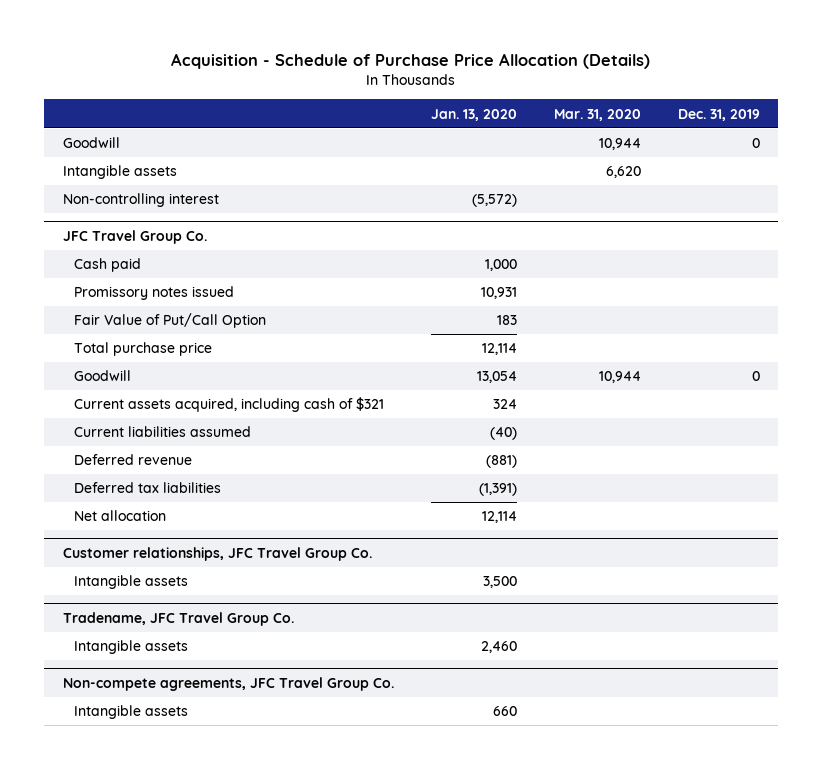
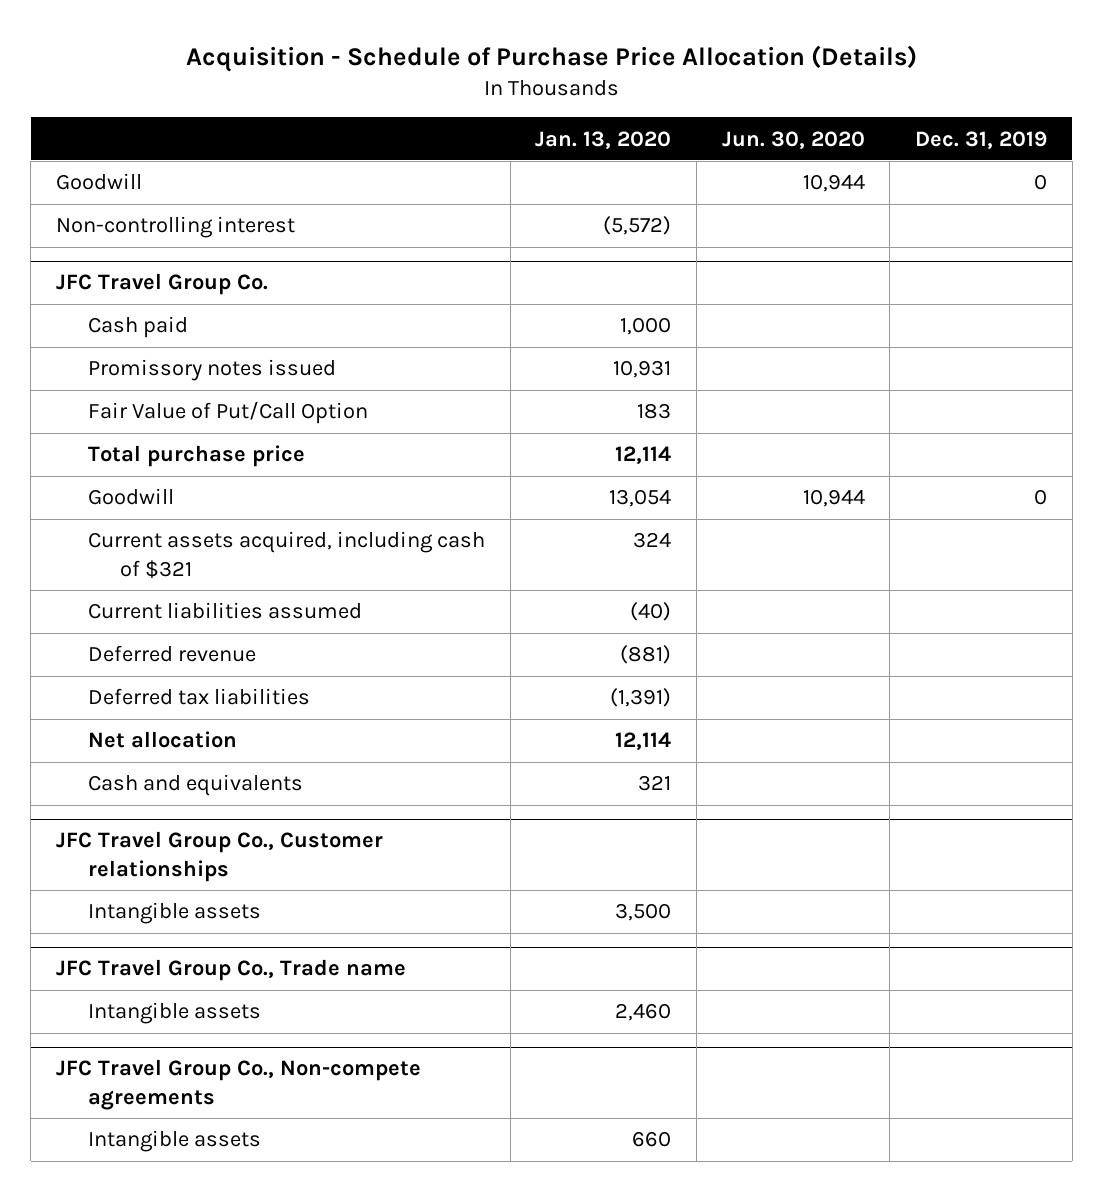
- | Jan. 13, 2020 | Mar. 31, 2020 | Dec. 31, 2019
+ | Jan. 13, 2020 | Jun. 30, 2020 | Dec. 31, 2019
- Intangible assets | | 6,620 |
- Customer relationships, JFC Travel Group Co.
@ JFC Travel Group Co.
+ Cash and equivalents | 321 | |
+ JFC Travel Group Co., Customer relationships
- Tradename, JFC Travel Group Co.
+ JFC Travel Group Co., Trade name
- Non-compete agreements, JFC Travel Group Co.
+ JFC Travel Group Co., Non-compete agreements

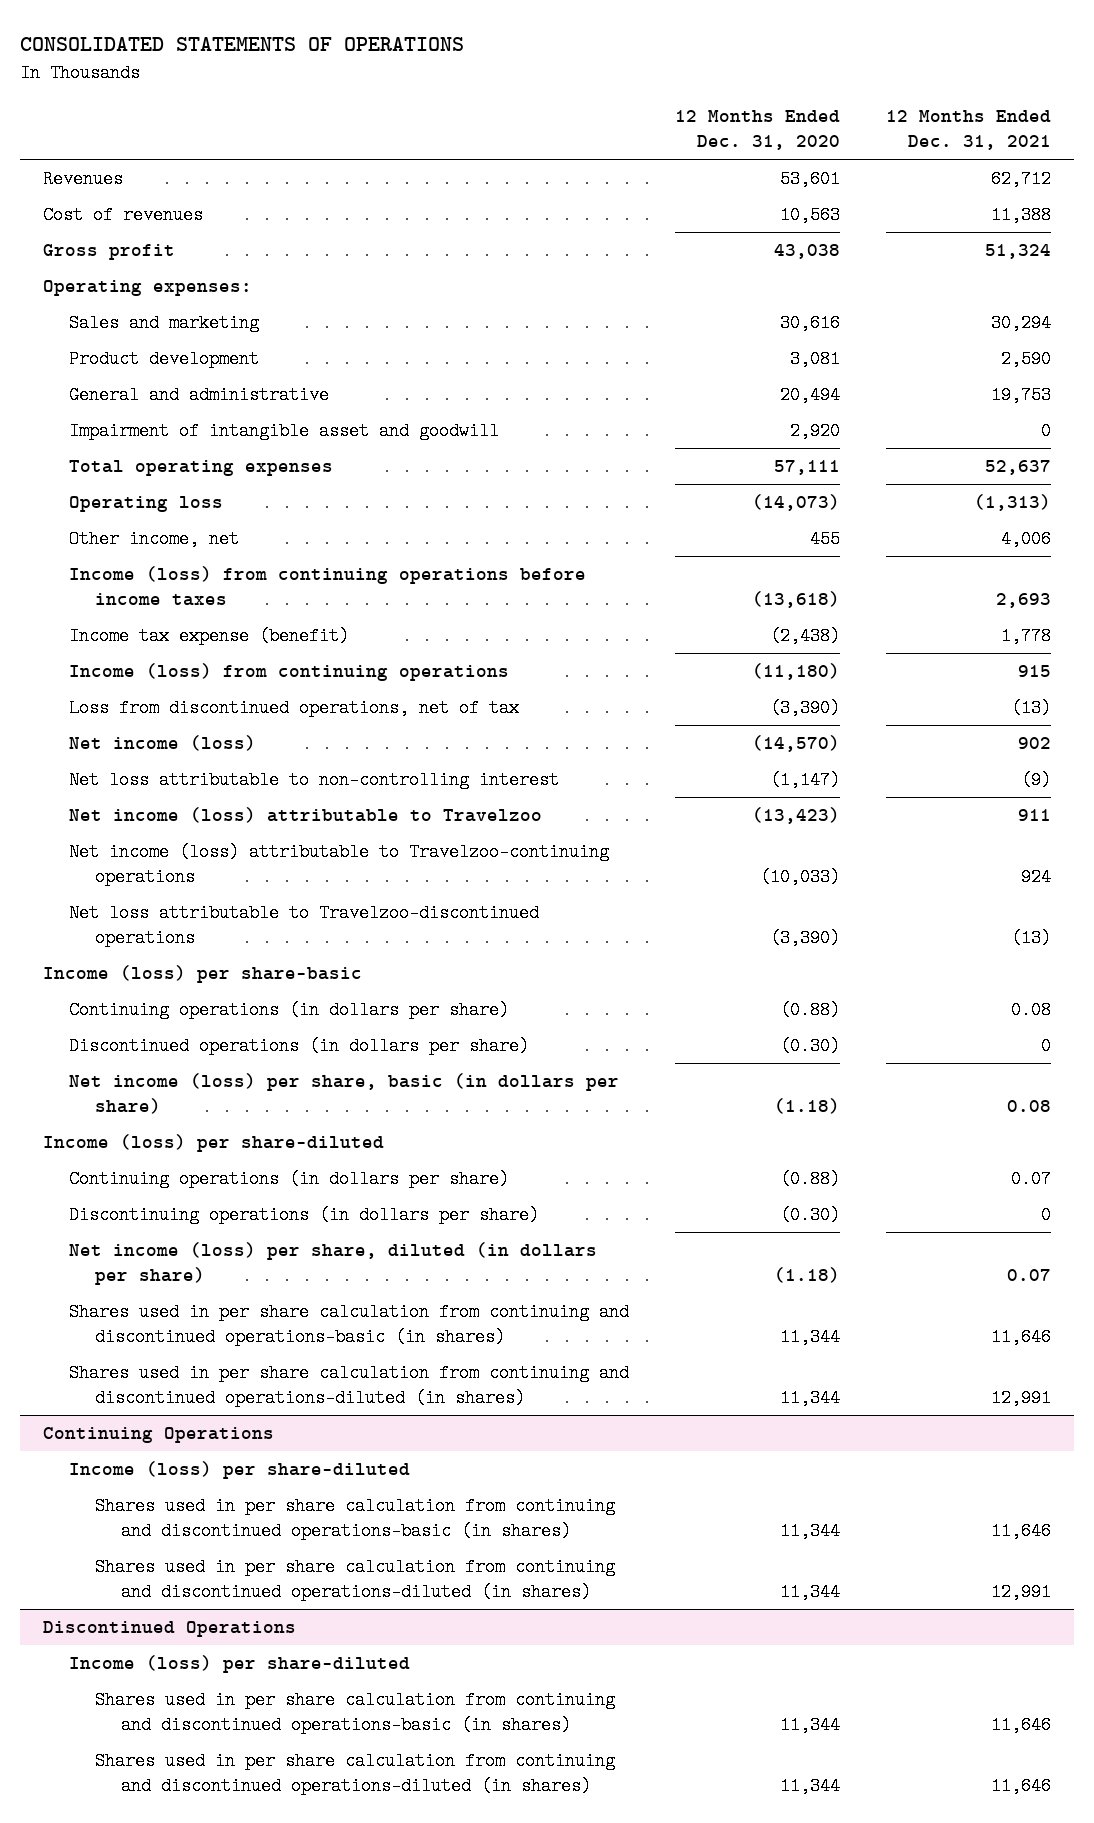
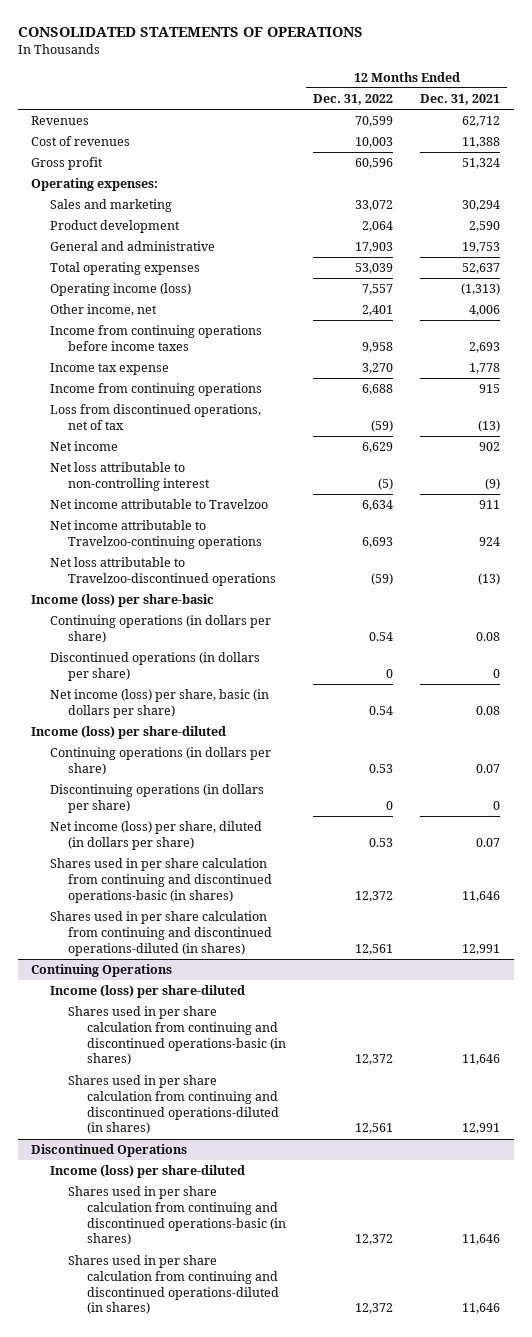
- | 12 Months Ended Dec. 31, 2020 | 12 Months Ended Dec. 31, 2021
+ | 12 Months Ended Dec. 31, 2022 | 12 Months Ended Dec. 31, 2021
- Impairment of intangible asset and goodwill | 2,920 | 0
- Operating loss | (14,073) | (1,313)
+ Operating income (loss) | 7,557 | (1,313)
- Income (loss) from continuing operations before income taxes | (13,618) | 2,693
- Income tax expense (benefit) | (2,438) | 1,778
- Income (loss) from continuing operations | (11,180) | 915
+ Income from continuing operations before income taxes | 9,958 | 2,693
+ Income tax expense | 3,270 | 1,778
+ Income from continuing operations | 6,688 | 915
- Net income (loss) | (14,570) | 902
+ Net income | 6,629 | 902
- Net income (loss) attributable to Travelzoo | (13,423) | 911
- Net income (loss) attributable to Travelzoo-continuing operations | (10,033) | 924
+ Net income attributable to Travelzoo | 6,634 | 911
+ Net income attributable to Travelzoo-continuing operations | 6,693 | 924

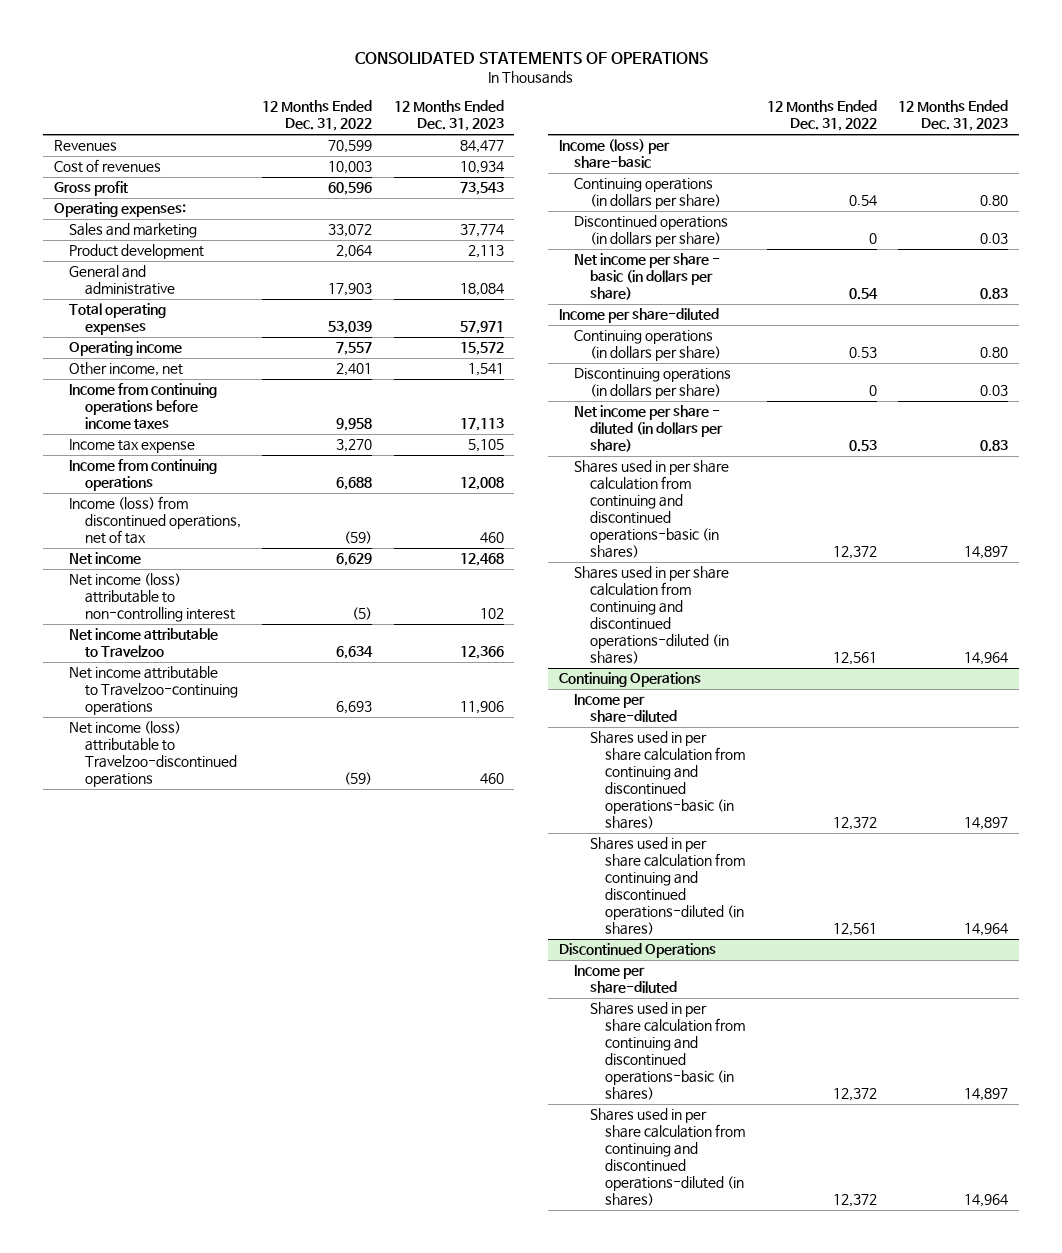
- | 12 Months Ended Dec. 31, 2022 | 12 Months Ended Dec. 31, 2021
+ | 12 Months Ended Dec. 31, 2022 | 12 Months Ended Dec. 31, 2023
- Operating income (loss) | 7,557 | (1,313)
+ Operating income | 7,557 | 15,572
- Loss from discontinued operations, net of tax | (59) | (13)
+ Income (loss) from discontinued operations, net of tax | (59) | 460
- Net loss attributable to non-controlling interest | (5) | (9)
+ Net income (loss) attributable to non-controlling interest | (5) | 102
- Net loss attributable to Travelzoo-discontinued operations | (59) | (13)
+ Net income (loss) attributable to Travelzoo-discontinued operations | (59) | 460
- Net income (loss) per share, basic (in dollars per share) | 0.54 | 0.08
- Income (loss) per share-diluted
+ Net income per share - basic (in dollars per share) | 0.54 | 0.83
+ Income per share-diluted
- Net income (loss) per share, diluted (in dollars per share) | 0.53 | 0.07
+ Net income per share - diluted (in dollars per share) | 0.53 | 0.83
@ Continuing Operations
- Income (loss) per share-diluted
+ Income per share-diluted
@ Discontinued Operations
- Income (loss) per share-diluted
+ Income per share-diluted

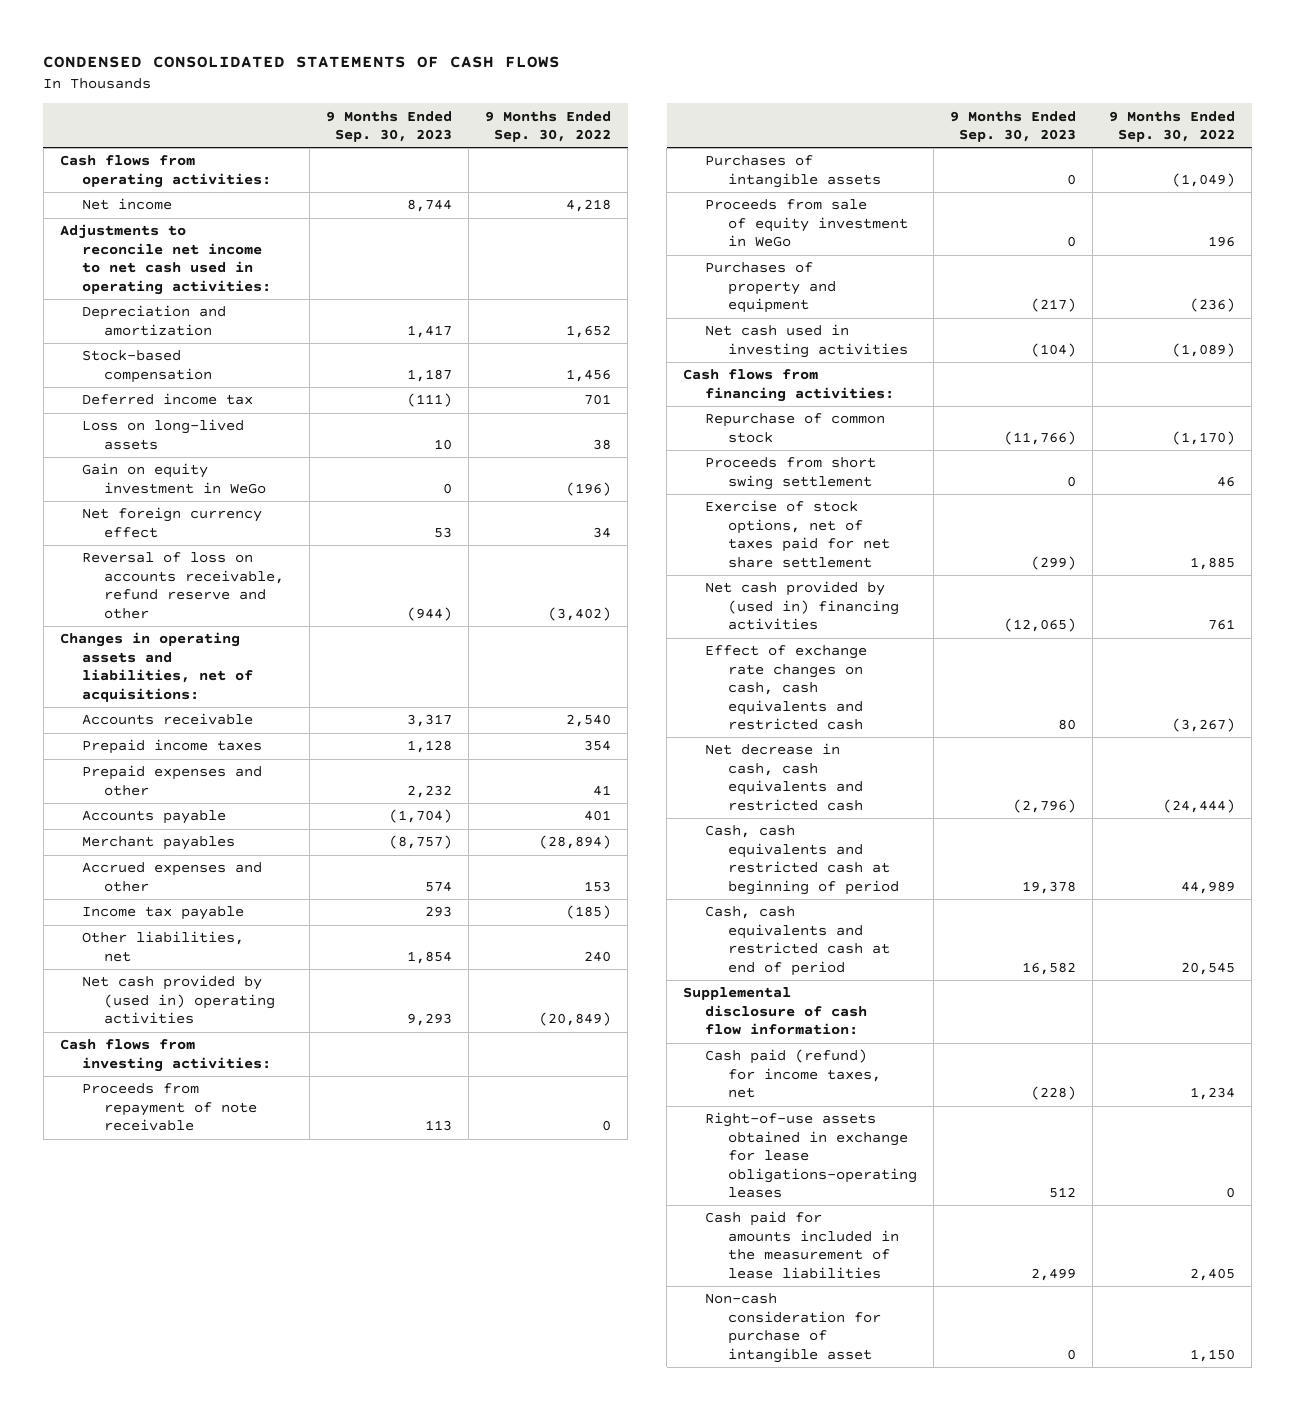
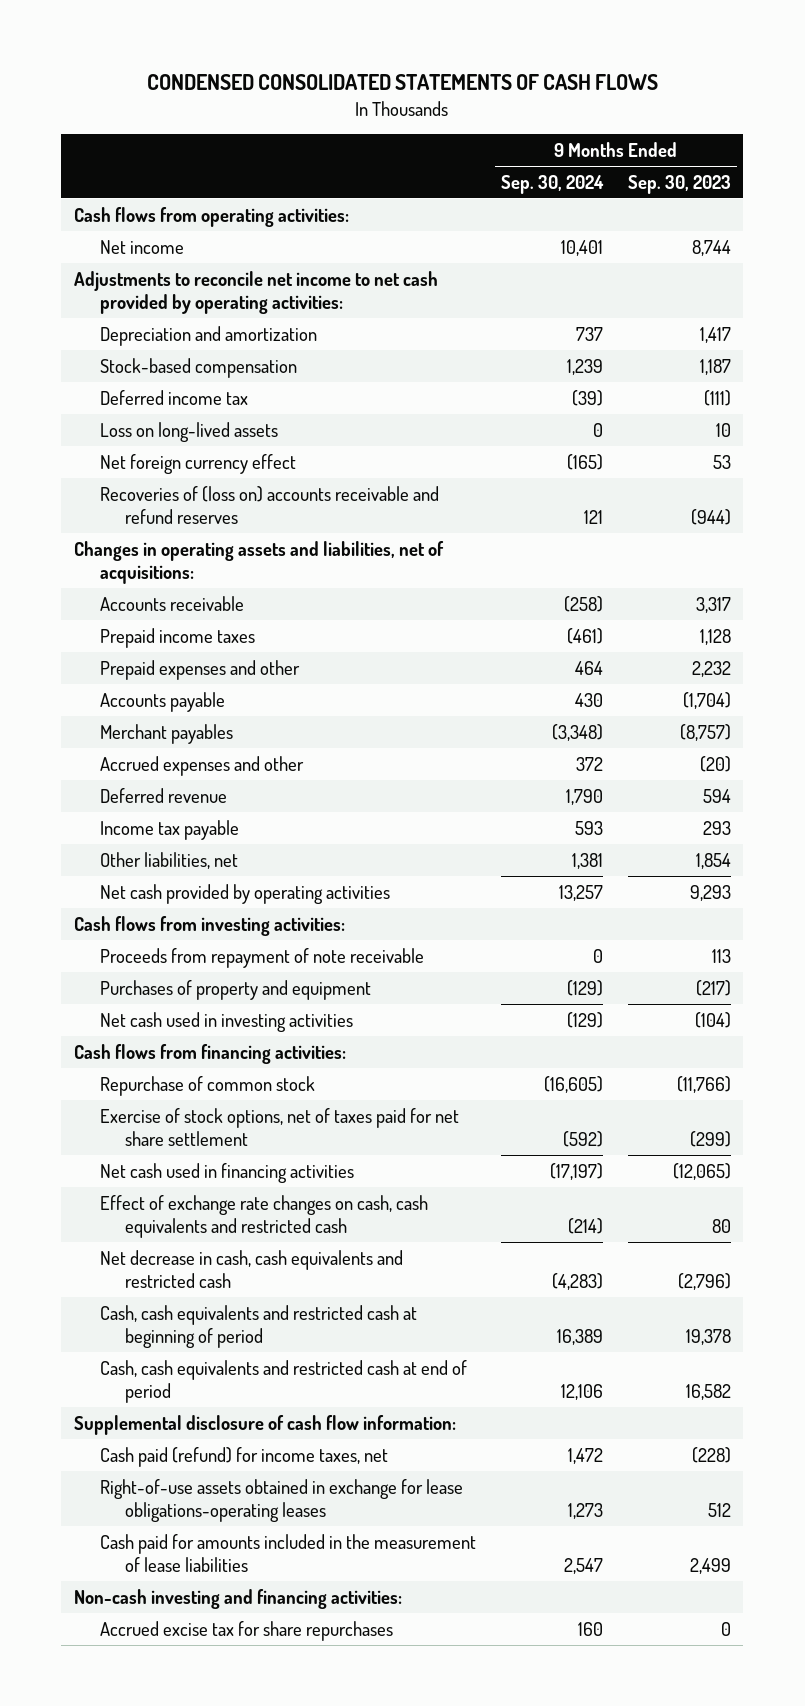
- | 9 Months Ended Sep. 30, 2023 | 9 Months Ended Sep. 30, 2022
+ | 9 Months Ended Sep. 30, 2024 | 9 Months Ended Sep. 30, 2023
- Adjustments to reconcile net income to net cash used in operating activities:
+ Adjustments to reconcile net income to net cash provided by operating activities:
- Gain on equity investment in WeGo | 0 | (196)
- Reversal of loss on accounts receivable, refund reserve and other | (944) | (3,402)
+ Recoveries of (loss on) accounts receivable and refund reserves | 121 | (944)
- Accrued expenses and other | 574 | 153
+ Accrued expenses and other | 372 | (20)
+ Deferred revenue | 1,790 | 594
- Net cash provided by (used in) operating activities | 9,293 | (20,849)
+ Net cash provided by operating activities | 13,257 | 9,293
- Purchases of intangible assets | 0 | (1,049)
- Proceeds from sale of equity investment in WeGo | 0 | 196
- Proceeds from short swing settlement | 0 | 46
- Net cash provided by (used in) financing activities | (12,065) | 761
+ Net cash used in financing activities | (17,197) | (12,065)
- Non-cash consideration for purchase of intangible asset | 0 | 1,150
+ Non-cash investing and financing activities:
+ Accrued excise tax for share repurchases | 160 | 0

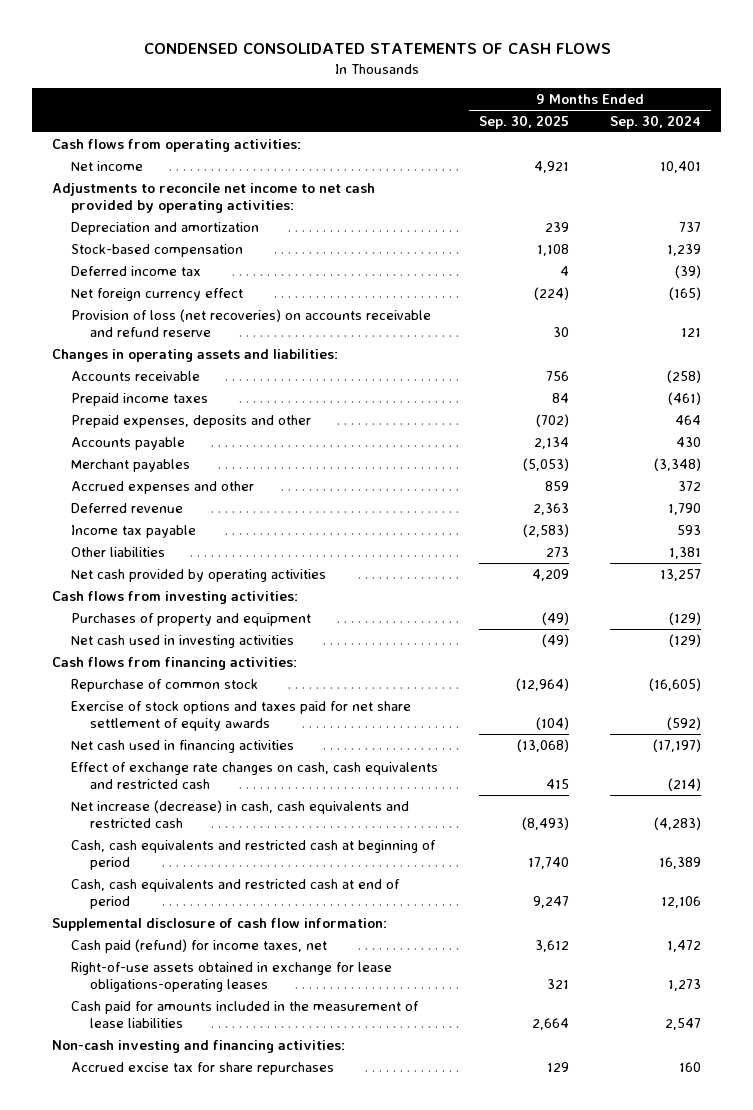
- | 9 Months Ended Sep. 30, 2024 | 9 Months Ended Sep. 30, 2023
+ | 9 Months Ended Sep. 30, 2025 | 9 Months Ended Sep. 30, 2024
- Loss on long-lived assets | 0 | 10
- Recoveries of (loss on) accounts receivable and refund reserves | 121 | (944)
- Changes in operating assets and liabilities, net of acquisitions:
+ Provision of loss (net recoveries) on accounts receivable and refund reserve | 30 | 121
+ Changes in operating assets and liabilities:
- Prepaid expenses and other | 464 | 2,232
+ Prepaid expenses, deposits and other | (702) | 464
- Other liabilities, net | 1,381 | 1,854
+ Other liabilities | 273 | 1,381
- Proceeds from repayment of note receivable | 0 | 113
- Exercise of stock options, net of taxes paid for net share settlement | (592) | (299)
+ Exercise of stock options and taxes paid for net share settlement of equity awards | (104) | (592)
- Net decrease in cash, cash equivalents and restricted cash | (4,283) | (2,796)
+ Net increase (decrease) in cash, cash equivalents and restricted cash | (8,493) | (4,283)

